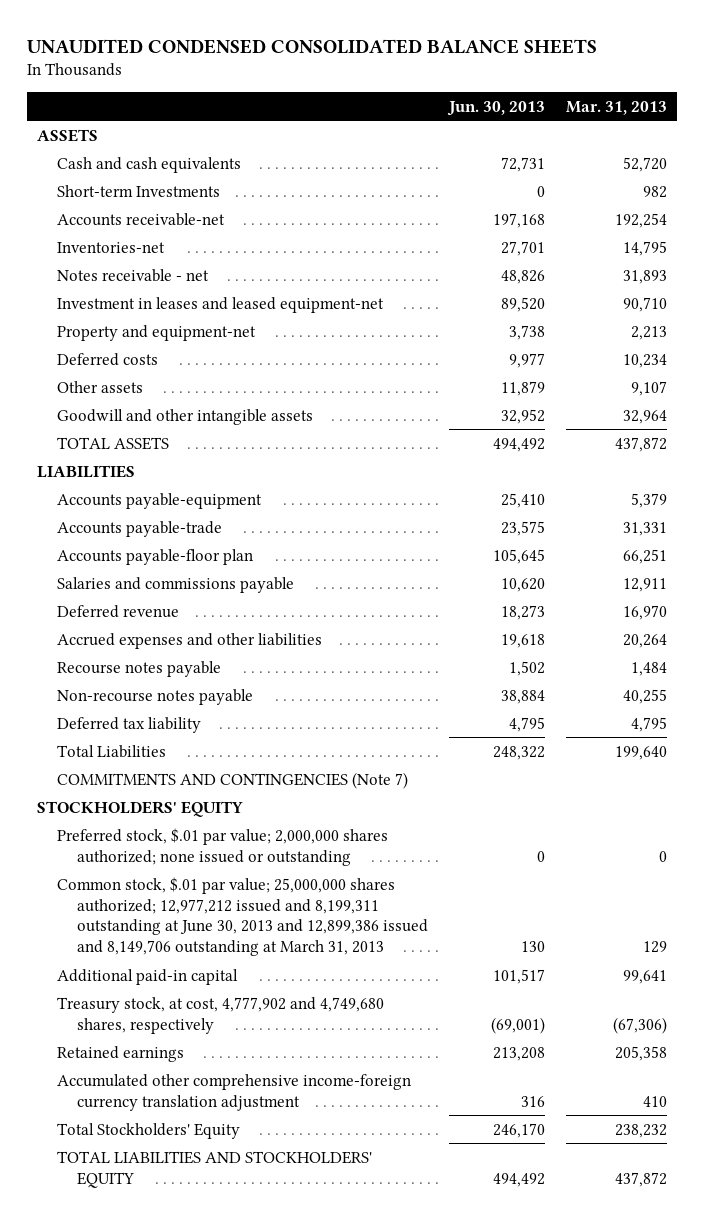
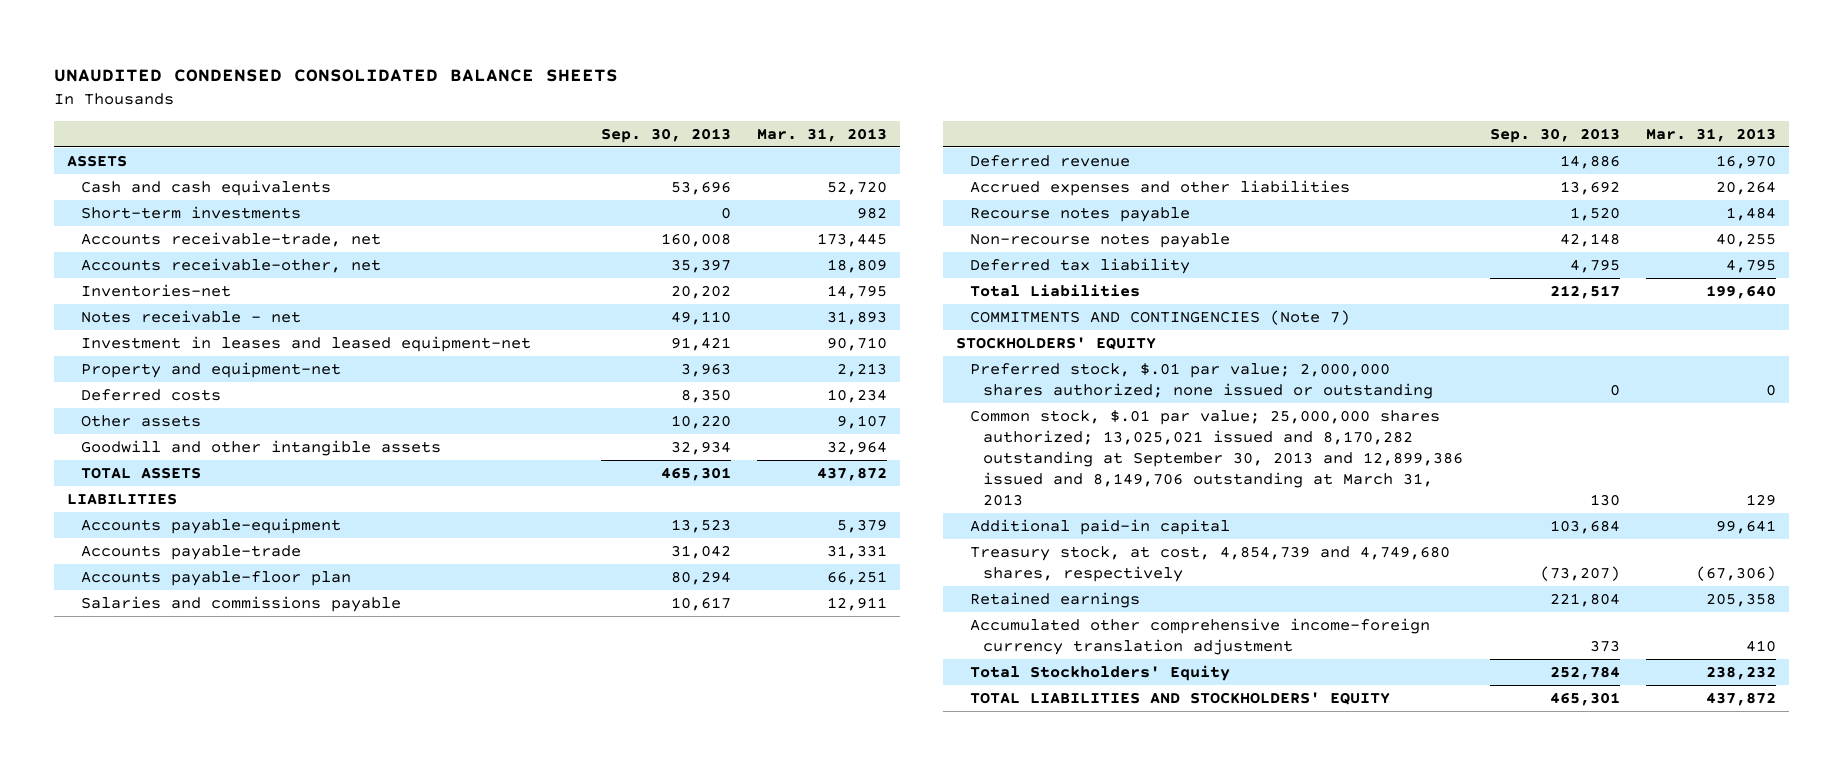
- | Jun. 30, 2013 | Mar. 31, 2013
+ | Sep. 30, 2013 | Mar. 31, 2013
- Short-term Investments | 0 | 982
- Accounts receivable-net | 197,168 | 192,254
+ Short-term investments | 0 | 982
+ Accounts receivable-trade, net | 160,008 | 173,445
+ Accounts receivable-other, net | 35,397 | 18,809
- Common stock, $.01 par value; 25,000,000 shares authorized; 12,977,212 issued and 8,199,311 outstanding at June 30, 2013 and 12,899,386 issued and 8,149,706 outstanding at March 31, 2013 | 130 | 129
+ Common stock, $.01 par value; 25,000,000 shares authorized; 13,025,021 issued and 8,170,282 outstanding at September 30, 2013 and 12,899,386 issued and 8,149,706 outstanding at March 31, 2013 | 130 | 129
- Treasury stock, at cost, 4,777,902 and 4,749,680 shares, respectively | (69,001) | (67,306)
+ Treasury stock, at cost, 4,854,739 and 4,749,680 shares, respectively | (73,207) | (67,306)

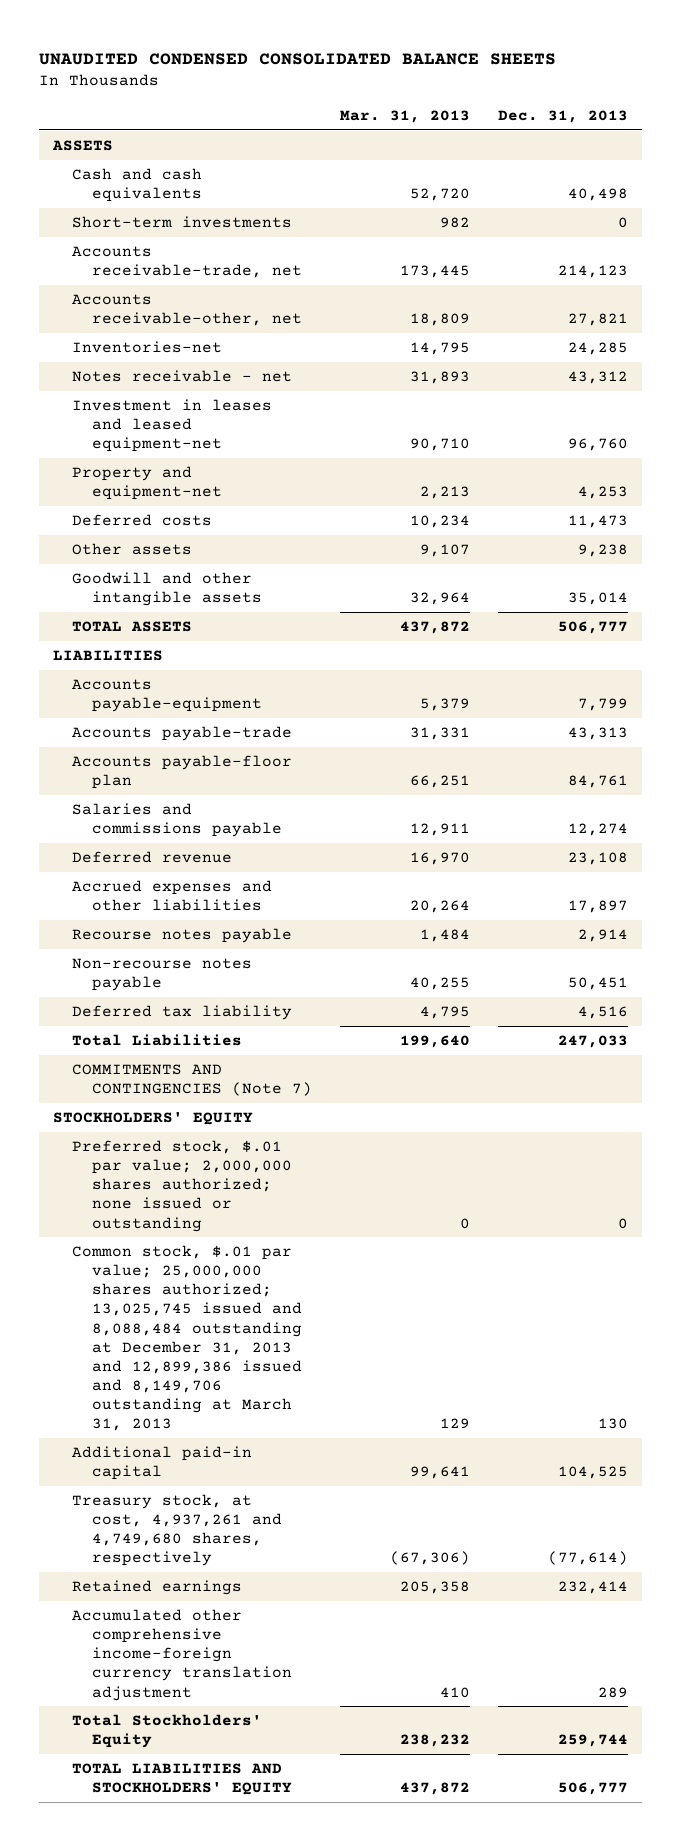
- | Sep. 30, 2013 | Mar. 31, 2013
+ | Mar. 31, 2013 | Dec. 31, 2013
- Common stock, $.01 par value; 25,000,000 shares authorized; 13,025,021 issued and 8,170,282 outstanding at September 30, 2013 and 12,899,386 issued and 8,149,706 outstanding at March 31, 2013 | 130 | 129
+ Common stock, $.01 par value; 25,000,000 shares authorized; 13,025,745 issued and 8,088,484 outstanding at December 31, 2013 and 12,899,386 issued and 8,149,706 outstanding at March 31, 2013 | 129 | 130
- Treasury stock, at cost, 4,854,739 and 4,749,680 shares, respectively | (73,207) | (67,306)
+ Treasury stock, at cost, 4,937,261 and 4,749,680 shares, respectively | (67,306) | (77,614)

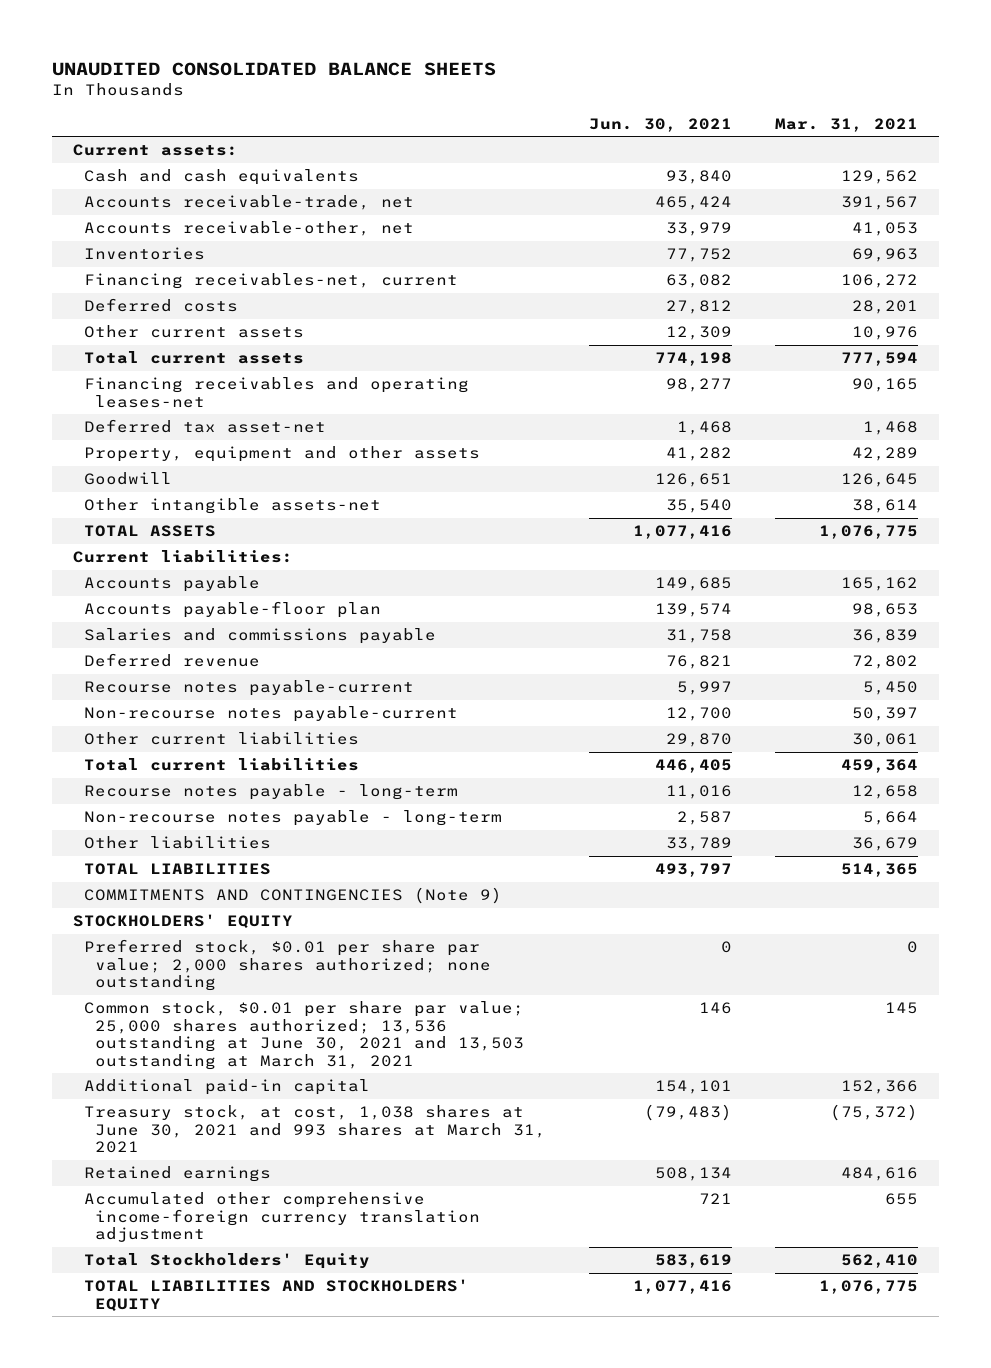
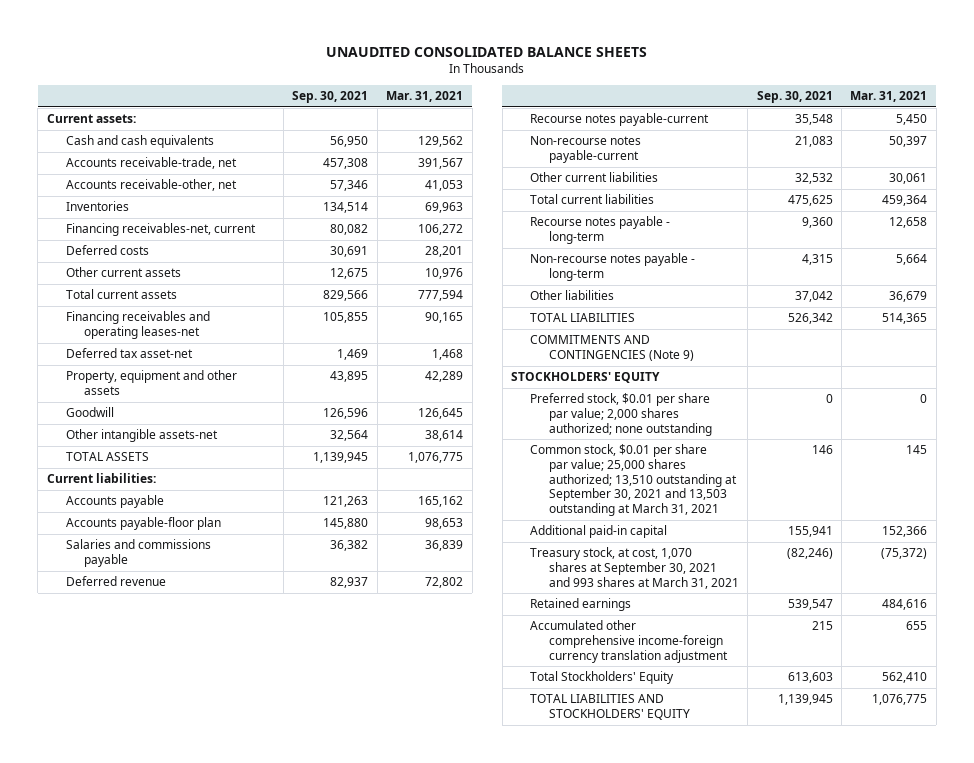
- | Jun. 30, 2021 | Mar. 31, 2021
+ | Sep. 30, 2021 | Mar. 31, 2021
- Common stock, $0.01 per share par value; 25,000 shares authorized; 13,536 outstanding at June 30, 2021 and 13,503 outstanding at March 31, 2021 | 146 | 145
+ Common stock, $0.01 per share par value; 25,000 shares authorized; 13,510 outstanding at September 30, 2021 and 13,503 outstanding at March 31, 2021 | 146 | 145
- Treasury stock, at cost, 1,038 shares at June 30, 2021 and 993 shares at March 31, 2021 | (79,483) | (75,372)
+ Treasury stock, at cost, 1,070 shares at September 30, 2021 and 993 shares at March 31, 2021 | (82,246) | (75,372)

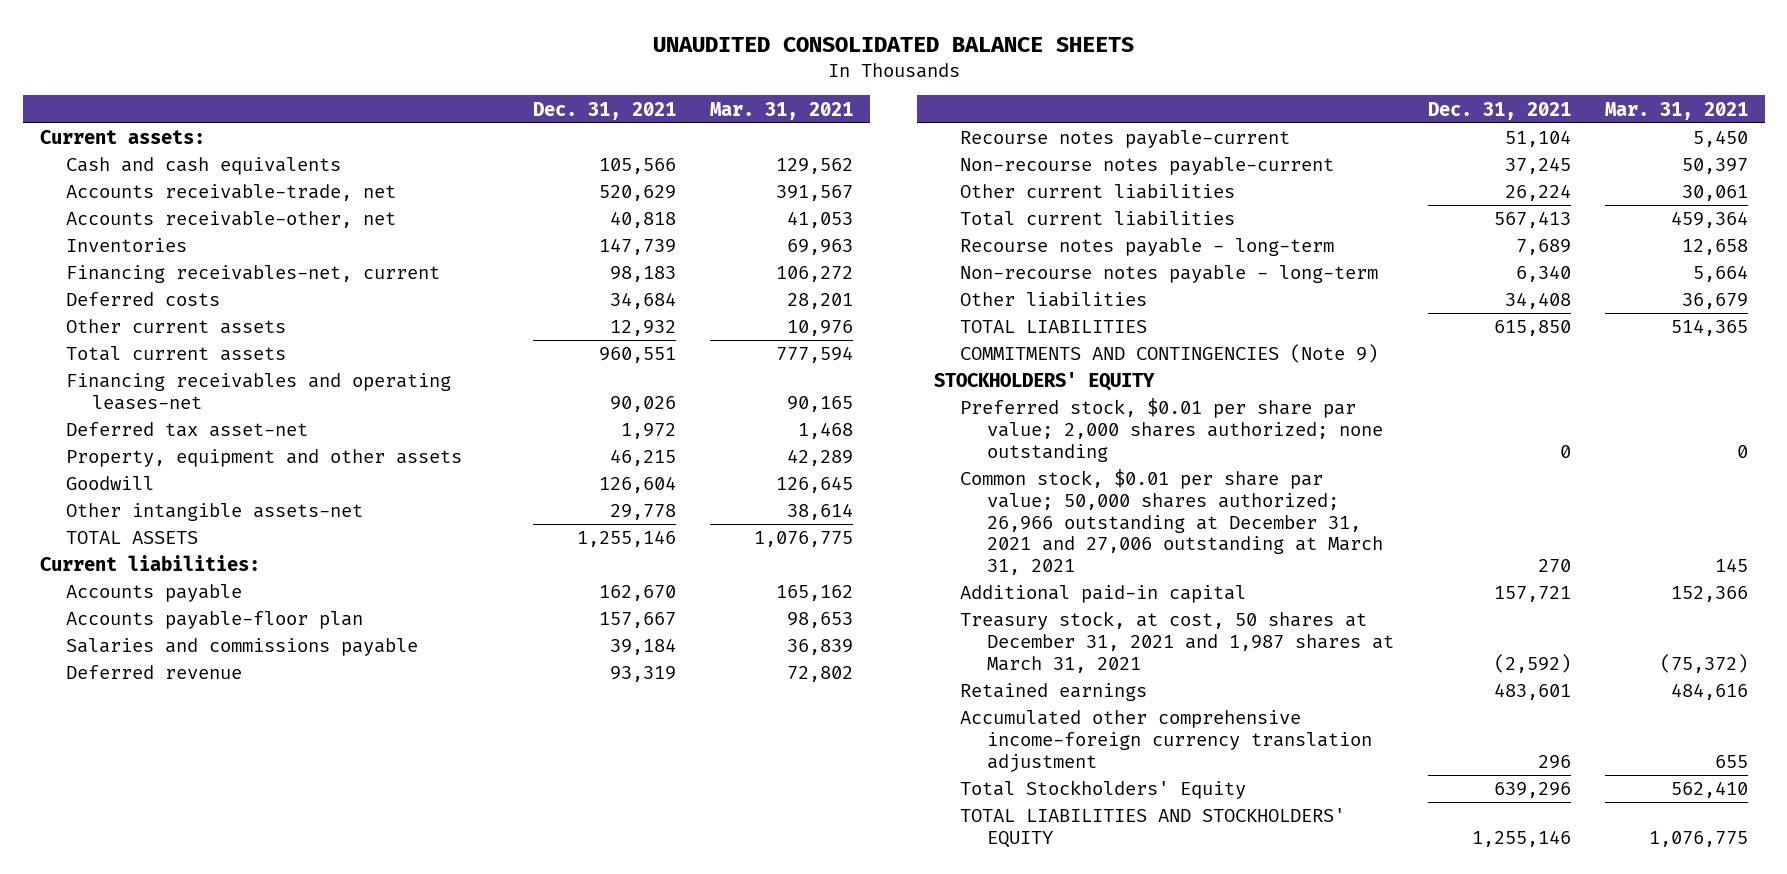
- | Sep. 30, 2021 | Mar. 31, 2021
+ | Dec. 31, 2021 | Mar. 31, 2021
- Common stock, $0.01 per share par value; 25,000 shares authorized; 13,510 outstanding at September 30, 2021 and 13,503 outstanding at March 31, 2021 | 146 | 145
+ Common stock, $0.01 per share par value; 50,000 shares authorized; 26,966 outstanding at December 31, 2021 and 27,006 outstanding at March 31, 2021 | 270 | 145
- Treasury stock, at cost, 1,070 shares at September 30, 2021 and 993 shares at March 31, 2021 | (82,246) | (75,372)
+ Treasury stock, at cost, 50 shares at December 31, 2021 and 1,987 shares at March 31, 2021 | (2,592) | (75,372)

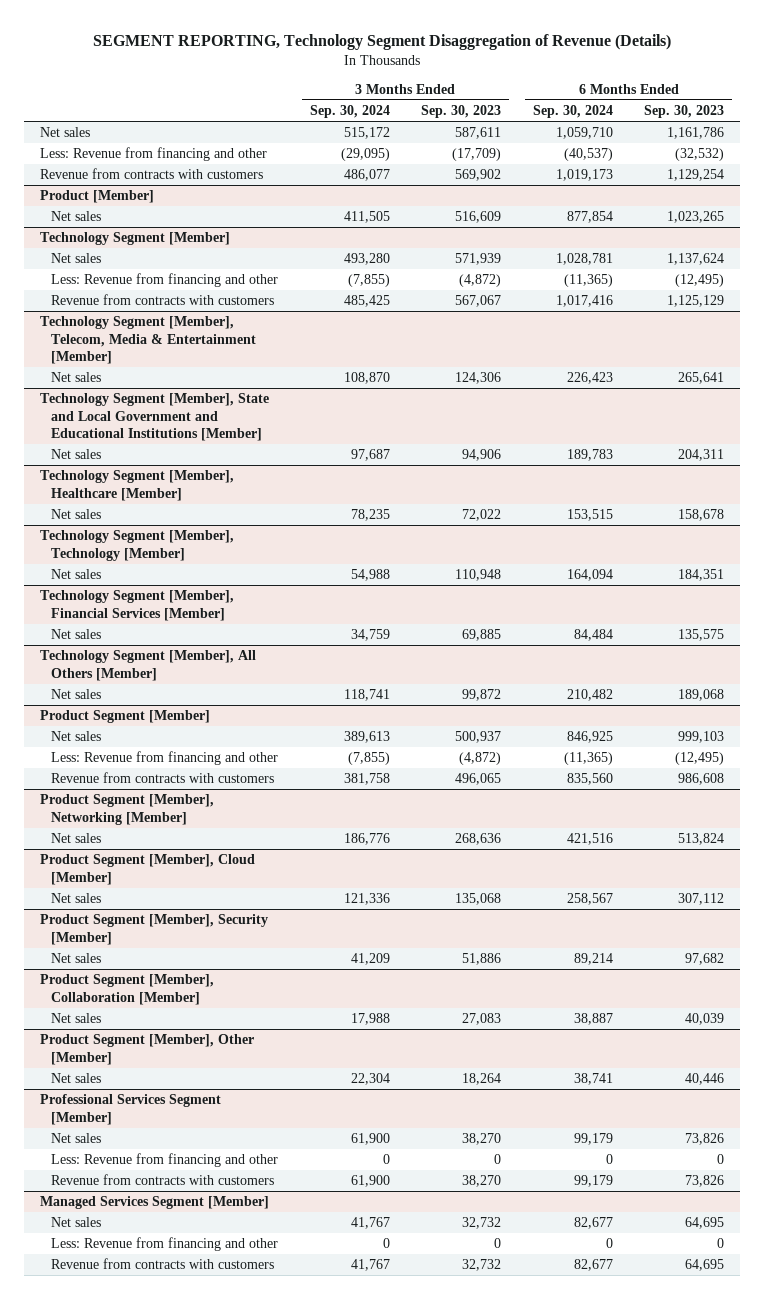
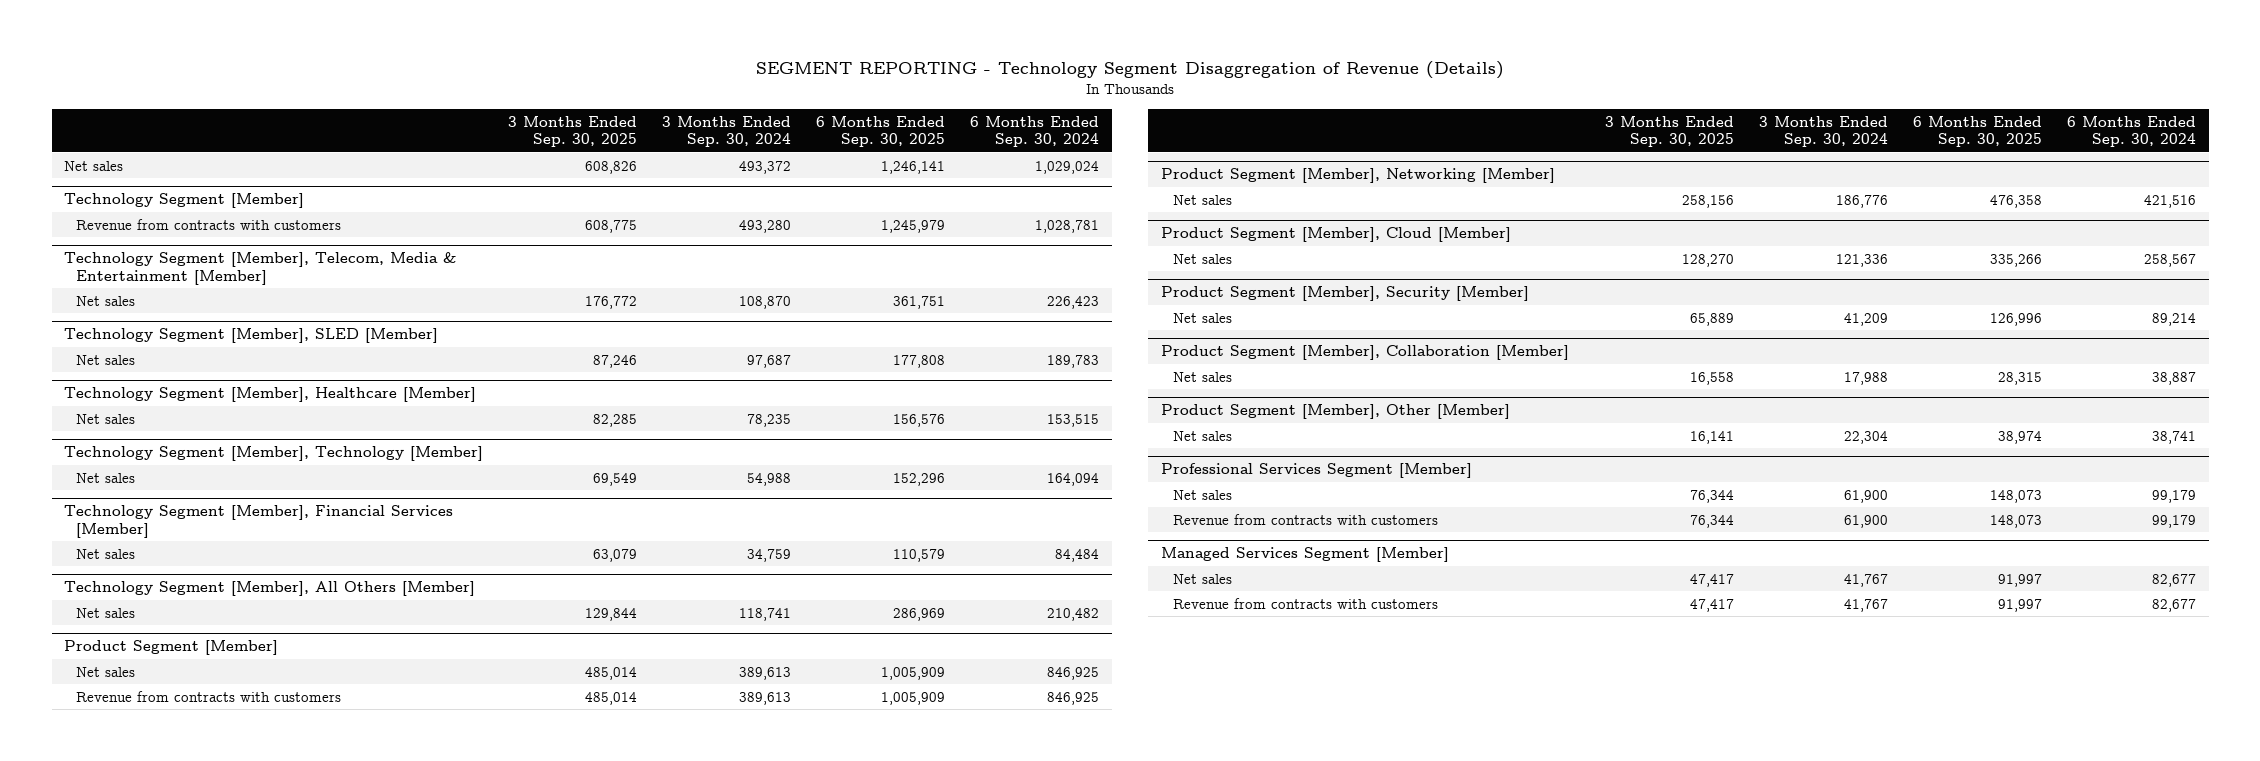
- SEGMENT REPORTING, Technology Segment Disaggregation of Revenue (Details)
+ SEGMENT REPORTING - Technology Segment Disaggregation of Revenue (Details)
- | 3 Months Ended Sep. 30, 2024 | 3 Months Ended Sep. 30, 2023 | 6 Months Ended Sep. 30, 2024 | 6 Months Ended Sep. 30, 2023
+ | 3 Months Ended Sep. 30, 2025 | 3 Months Ended Sep. 30, 2024 | 6 Months Ended Sep. 30, 2025 | 6 Months Ended Sep. 30, 2024
- Net sales | 515,172 | 587,611 | 1,059,710 | 1,161,786
- Less: Revenue from financing and other | (29,095) | (17,709) | (40,537) | (32,532)
- Revenue from contracts with customers | 486,077 | 569,902 | 1,019,173 | 1,129,254
- Product [Member]
- Net sales | 411,505 | 516,609 | 877,854 | 1,023,265
+ Net sales | 608,826 | 493,372 | 1,246,141 | 1,029,024
@ Technology Segment [Member]
- Net sales | 493,280 | 571,939 | 1,028,781 | 1,137,624
- Less: Revenue from financing and other | (7,855) | (4,872) | (11,365) | (12,495)
- Revenue from contracts with customers | 485,425 | 567,067 | 1,017,416 | 1,125,129
+ Revenue from contracts with customers | 608,775 | 493,280 | 1,245,979 | 1,028,781
- Technology Segment [Member], State and Local Government and Educational Institutions [Member]
+ Technology Segment [Member], SLED [Member]
@ Product Segment [Member]
- Less: Revenue from financing and other | (7,855) | (4,872) | (11,365) | (12,495)
- Revenue from contracts with customers | 381,758 | 496,065 | 835,560 | 986,608
+ Revenue from contracts with customers | 485,014 | 389,613 | 1,005,909 | 846,925
@ Professional Services Segment [Member]
- Less: Revenue from financing and other | 0 | 0 | 0 | 0
@ Managed Services Segment [Member]
- Less: Revenue from financing and other | 0 | 0 | 0 | 0

